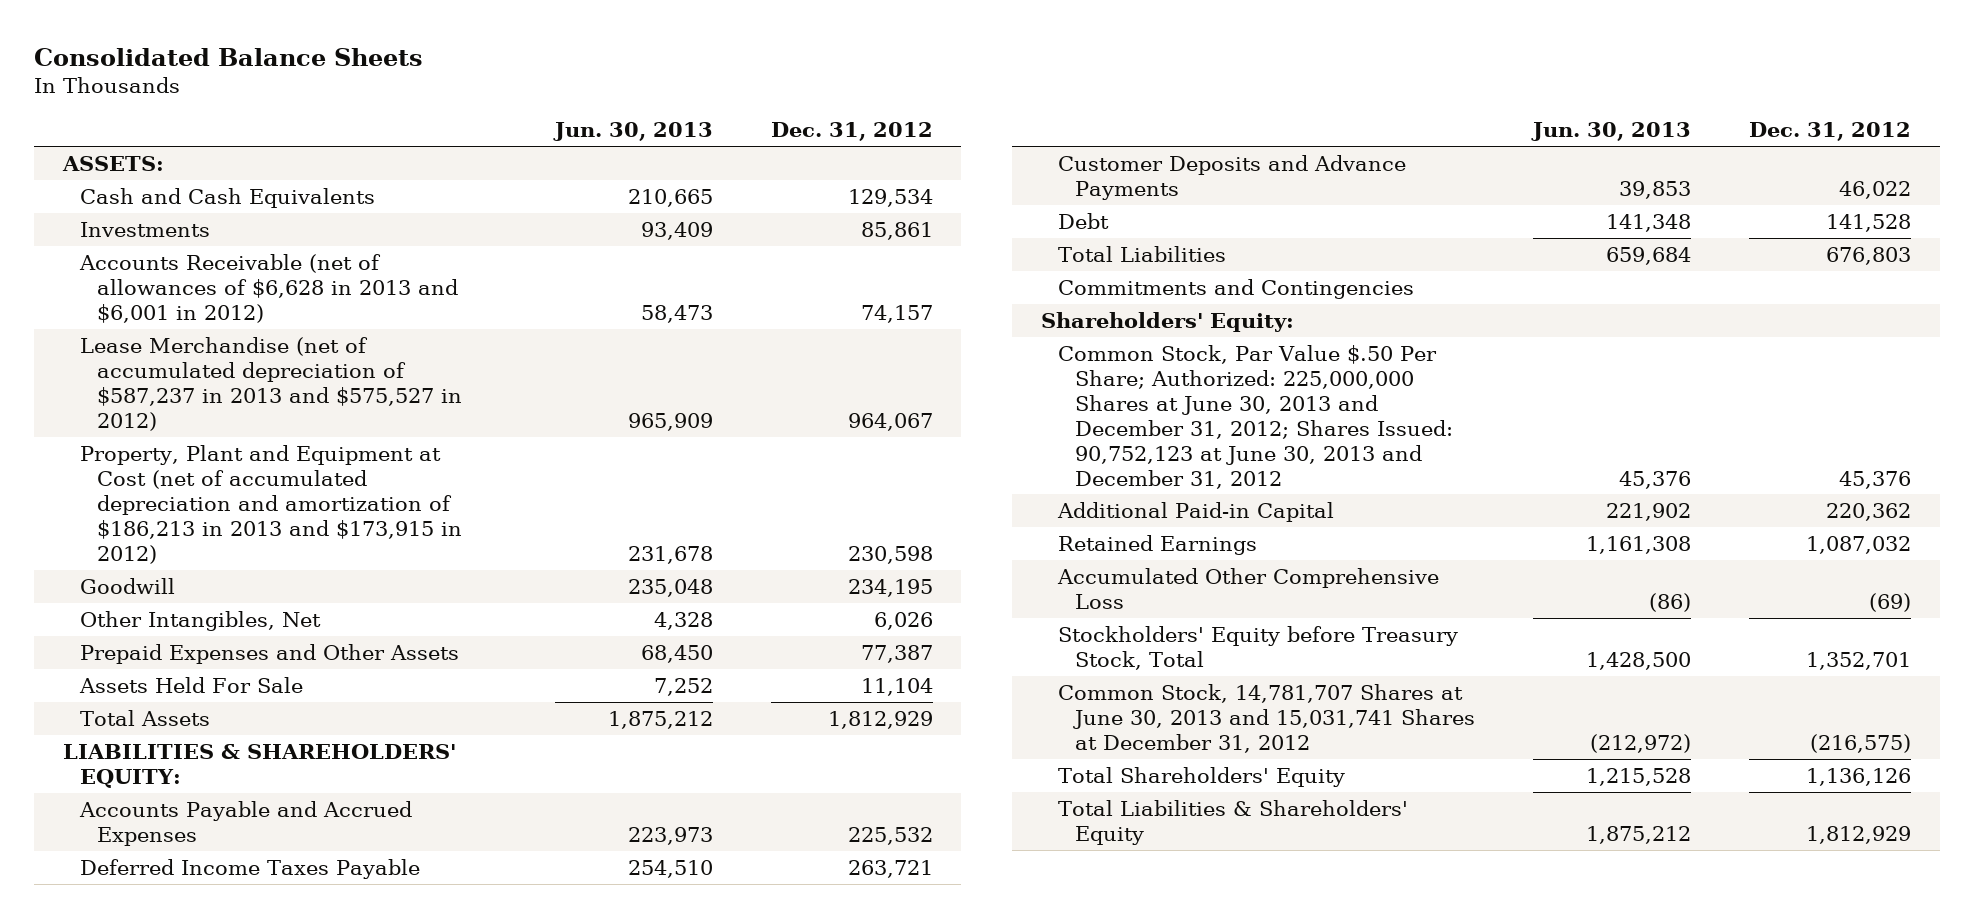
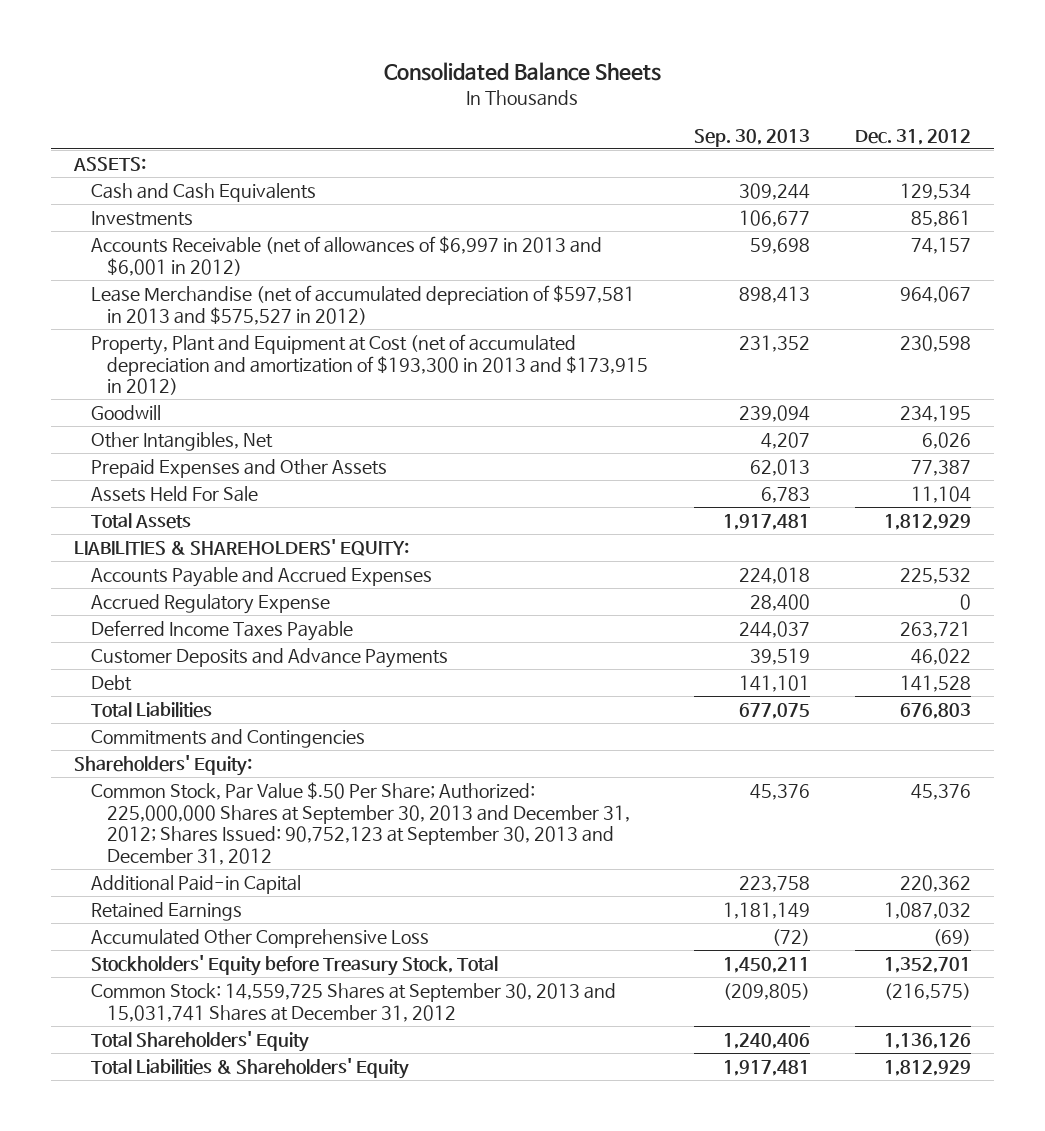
- | Jun. 30, 2013 | Dec. 31, 2012
+ | Sep. 30, 2013 | Dec. 31, 2012
- Accounts Receivable (net of allowances of $6,628 in 2013 and $6,001 in 2012) | 58,473 | 74,157
- Lease Merchandise (net of accumulated depreciation of $587,237 in 2013 and $575,527 in 2012) | 965,909 | 964,067
- Property, Plant and Equipment at Cost (net of accumulated depreciation and amortization of $186,213 in 2013 and $173,915 in 2012) | 231,678 | 230,598
+ Accounts Receivable (net of allowances of $6,997 in 2013 and $6,001 in 2012) | 59,698 | 74,157
+ Lease Merchandise (net of accumulated depreciation of $597,581 in 2013 and $575,527 in 2012) | 898,413 | 964,067
+ Property, Plant and Equipment at Cost (net of accumulated depreciation and amortization of $193,300 in 2013 and $173,915 in 2012) | 231,352 | 230,598
+ Accrued Regulatory Expense | 28,400 | 0
- Common Stock, Par Value $.50 Per Share; Authorized: 225,000,000 Shares at June 30, 2013 and December 31, 2012; Shares Issued: 90,752,123 at June 30, 2013 and December 31, 2012 | 45,376 | 45,376
+ Common Stock, Par Value $.50 Per Share; Authorized: 225,000,000 Shares at September 30, 2013 and December 31, 2012; Shares Issued: 90,752,123 at September 30, 2013 and December 31, 2012 | 45,376 | 45,376
- Common Stock, 14,781,707 Shares at June 30, 2013 and 15,031,741 Shares at December 31, 2012 | (212,972) | (216,575)
+ Common Stock: 14,559,725 Shares at September 30, 2013 and 15,031,741 Shares at December 31, 2012 | (209,805) | (216,575)

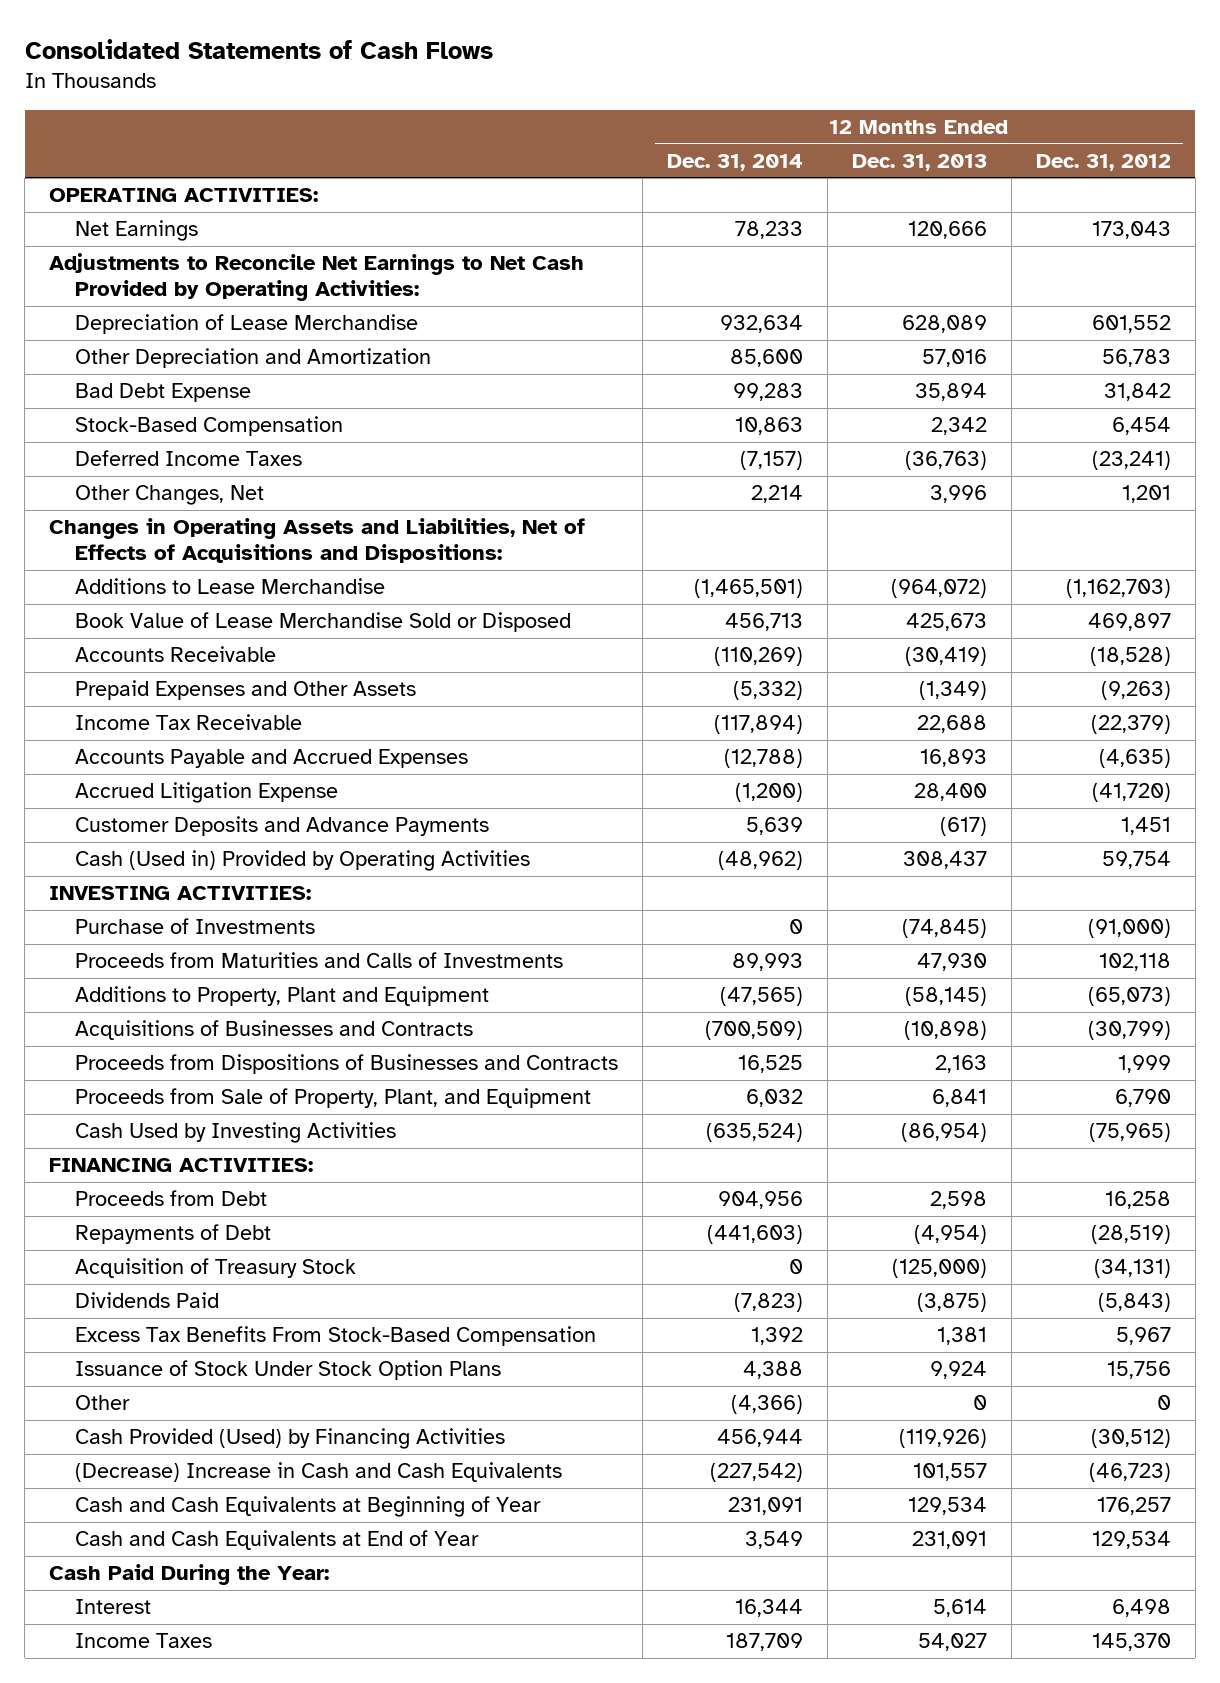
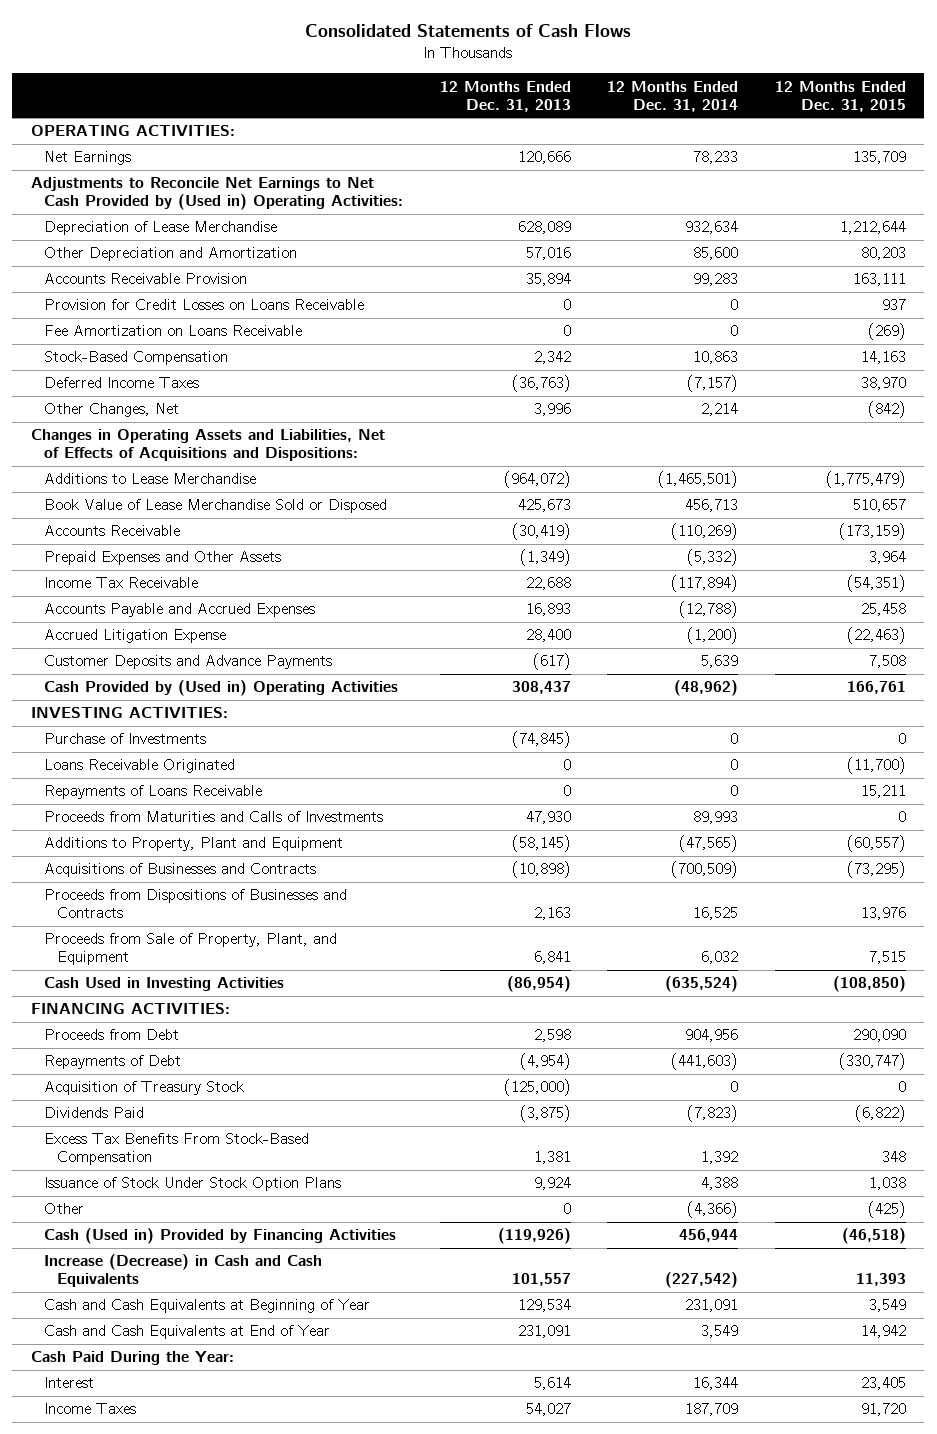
- | 12 Months Ended Dec. 31, 2014 | 12 Months Ended Dec. 31, 2013 | 12 Months Ended Dec. 31, 2012
+ | 12 Months Ended Dec. 31, 2013 | 12 Months Ended Dec. 31, 2014 | 12 Months Ended Dec. 31, 2015
- Adjustments to Reconcile Net Earnings to Net Cash Provided by Operating Activities:
+ Adjustments to Reconcile Net Earnings to Net Cash Provided by (Used in) Operating Activities:
- Bad Debt Expense | 99,283 | 35,894 | 31,842
+ Accounts Receivable Provision | 35,894 | 99,283 | 163,111
+ Provision for Credit Losses on Loans Receivable | 0 | 0 | 937
+ Fee Amortization on Loans Receivable | 0 | 0 | (269)
- Cash (Used in) Provided by Operating Activities | (48,962) | 308,437 | 59,754
+ Cash Provided by (Used in) Operating Activities | 308,437 | (48,962) | 166,761
+ Loans Receivable Originated | 0 | 0 | (11,700)
+ Repayments of Loans Receivable | 0 | 0 | 15,211
- Cash Used by Investing Activities | (635,524) | (86,954) | (75,965)
+ Cash Used in Investing Activities | (86,954) | (635,524) | (108,850)
- Cash Provided (Used) by Financing Activities | 456,944 | (119,926) | (30,512)
- (Decrease) Increase in Cash and Cash Equivalents | (227,542) | 101,557 | (46,723)
+ Cash (Used in) Provided by Financing Activities | (119,926) | 456,944 | (46,518)
+ Increase (Decrease) in Cash and Cash Equivalents | 101,557 | (227,542) | 11,393

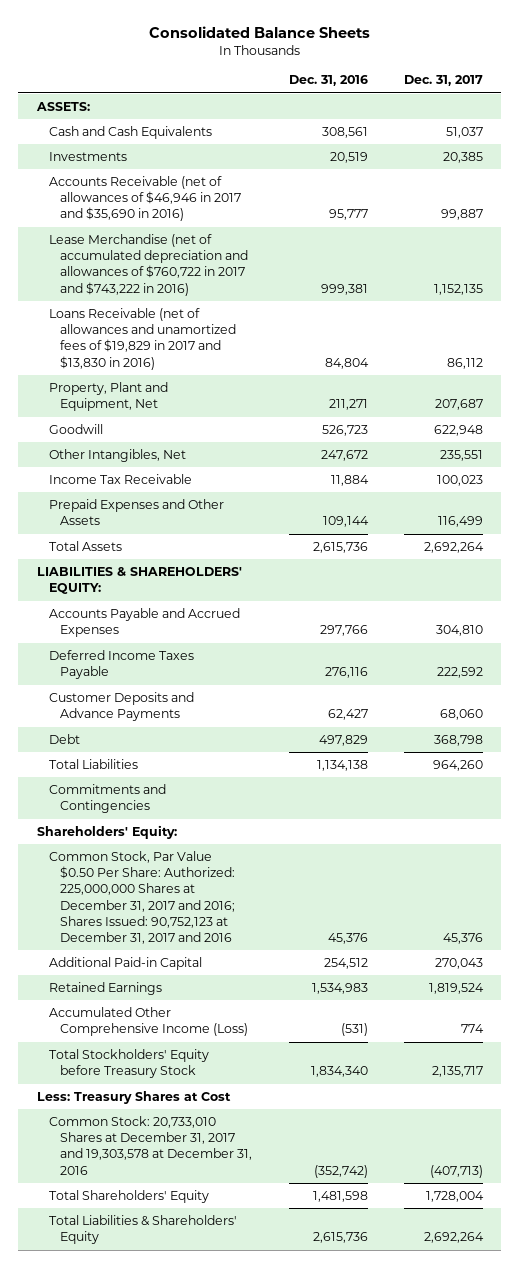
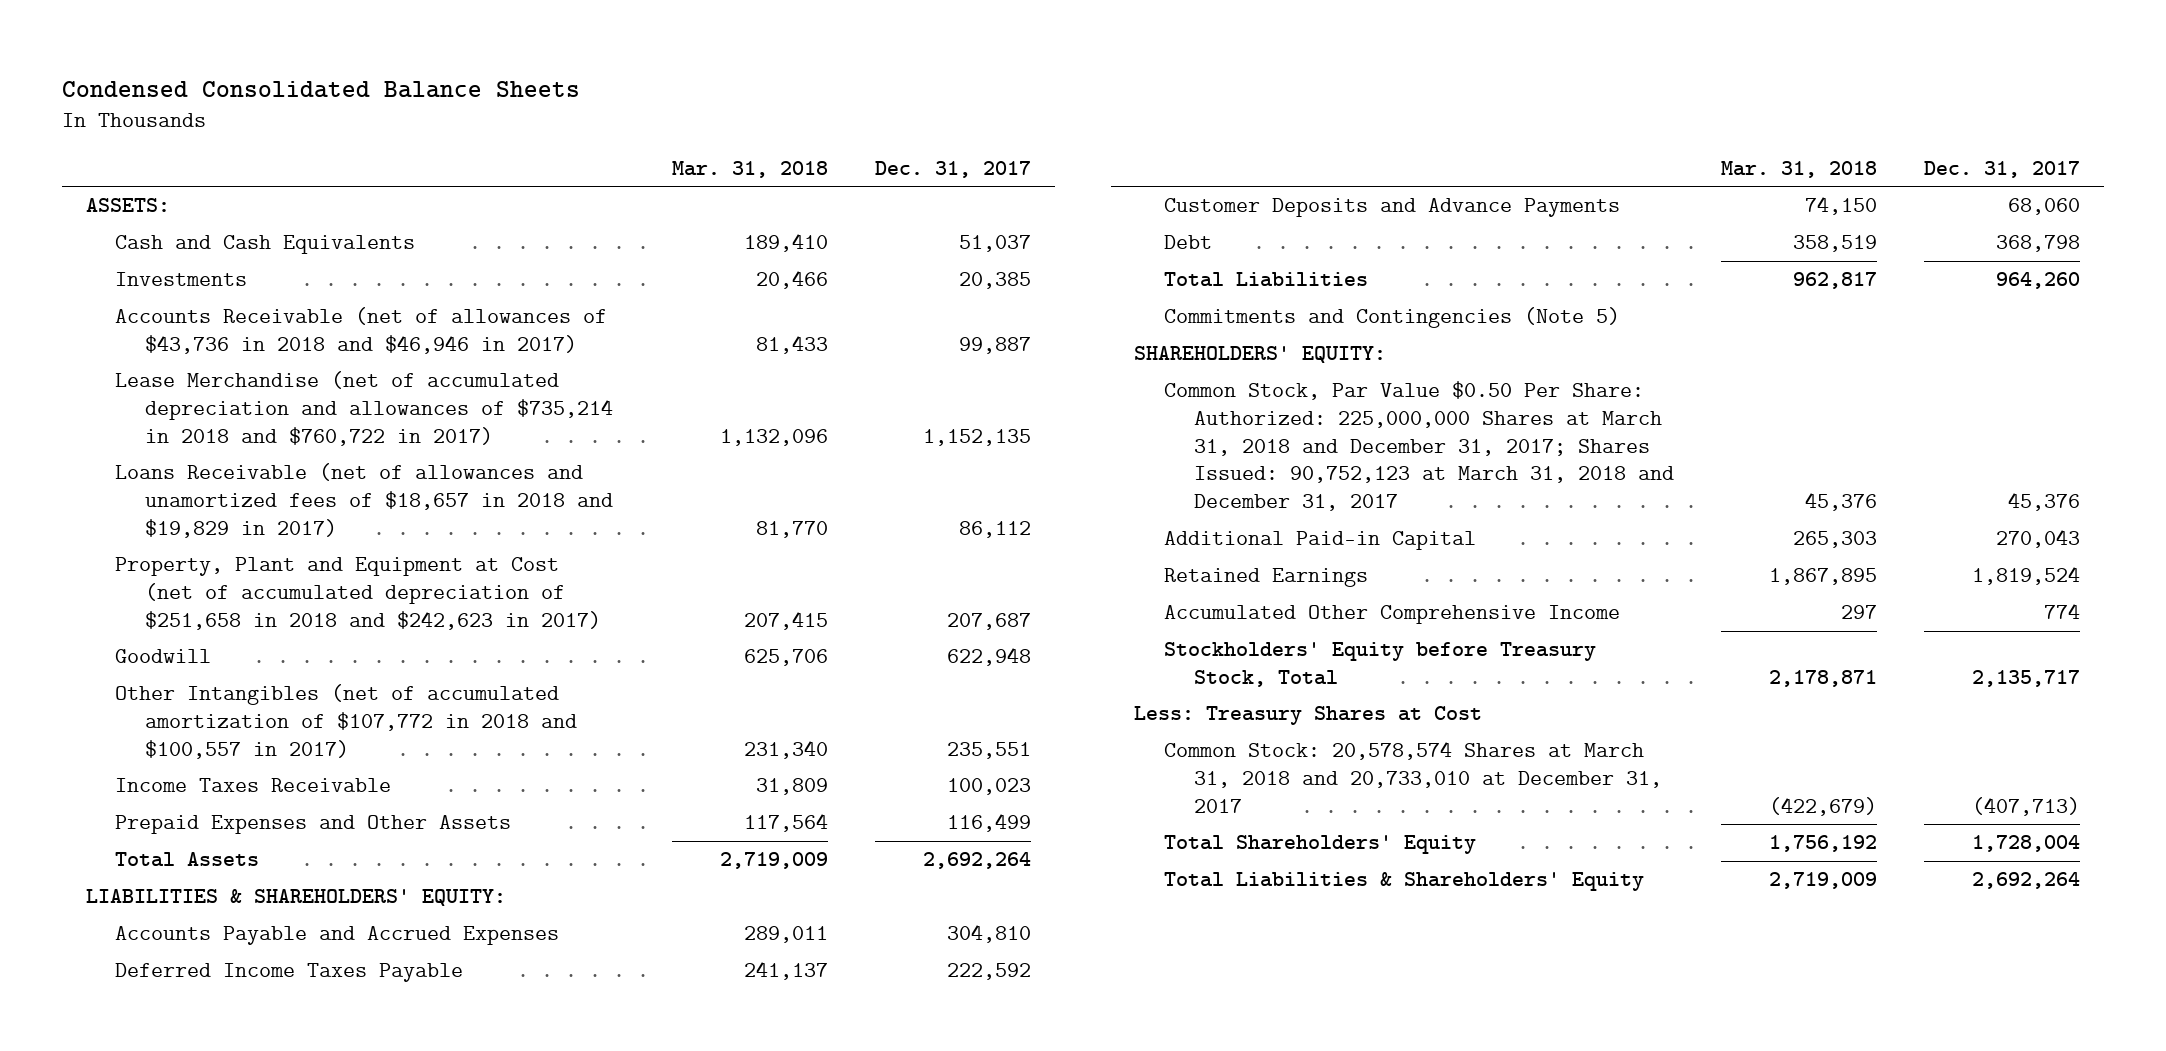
- Consolidated Balance Sheets
+ Condensed Consolidated Balance Sheets
- | Dec. 31, 2016 | Dec. 31, 2017
+ | Mar. 31, 2018 | Dec. 31, 2017
- Accounts Receivable (net of allowances of $46,946 in 2017 and $35,690 in 2016) | 95,777 | 99,887
- Lease Merchandise (net of accumulated depreciation and allowances of $760,722 in 2017 and $743,222 in 2016) | 999,381 | 1,152,135
- Loans Receivable (net of allowances and unamortized fees of $19,829 in 2017 and $13,830 in 2016) | 84,804 | 86,112
- Property, Plant and Equipment, Net | 211,271 | 207,687
+ Accounts Receivable (net of allowances of $43,736 in 2018 and $46,946 in 2017) | 81,433 | 99,887
+ Lease Merchandise (net of accumulated depreciation and allowances of $735,214 in 2018 and $760,722 in 2017) | 1,132,096 | 1,152,135
+ Loans Receivable (net of allowances and unamortized fees of $18,657 in 2018 and $19,829 in 2017) | 81,770 | 86,112
+ Property, Plant and Equipment at Cost (net of accumulated depreciation of $251,658 in 2018 and $242,623 in 2017) | 207,415 | 207,687
- Other Intangibles, Net | 247,672 | 235,551
- Income Tax Receivable | 11,884 | 100,023
+ Other Intangibles (net of accumulated amortization of $107,772 in 2018 and $100,557 in 2017) | 231,340 | 235,551
+ Income Taxes Receivable | 31,809 | 100,023
- Commitments and Contingencies
- Shareholders' Equity:
- Common Stock, Par Value $0.50 Per Share: Authorized: 225,000,000 Shares at December 31, 2017 and 2016; Shares Issued: 90,752,123 at December 31, 2017 and 2016 | 45,376 | 45,376
+ Commitments and Contingencies (Note 5)
+ SHAREHOLDERS' EQUITY:
+ Common Stock, Par Value $0.50 Per Share: Authorized: 225,000,000 Shares at March 31, 2018 and December 31, 2017; Shares Issued: 90,752,123 at March 31, 2018 and December 31, 2017 | 45,376 | 45,376
- Accumulated Other Comprehensive Income (Loss) | (531) | 774
- Total Stockholders' Equity before Treasury Stock | 1,834,340 | 2,135,717
+ Accumulated Other Comprehensive Income | 297 | 774
+ Stockholders' Equity before Treasury Stock, Total | 2,178,871 | 2,135,717
- Common Stock: 20,733,010 Shares at December 31, 2017 and 19,303,578 at December 31, 2016 | (352,742) | (407,713)
+ Common Stock: 20,578,574 Shares at March 31, 2018 and 20,733,010 at December 31, 2017 | (422,679) | (407,713)

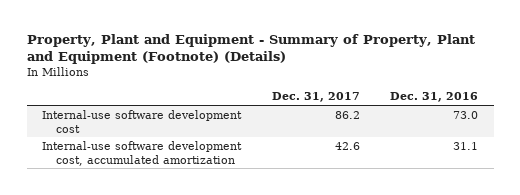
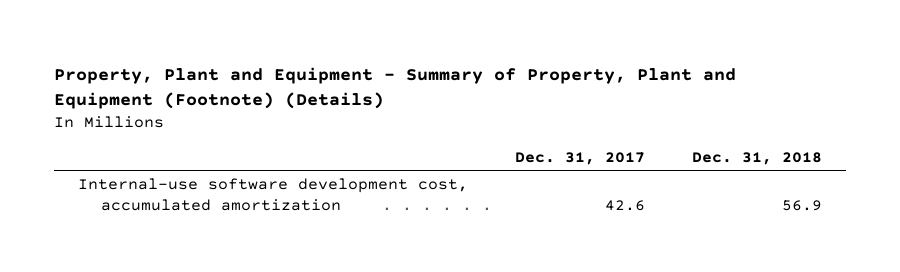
- | Dec. 31, 2017 | Dec. 31, 2016
+ | Dec. 31, 2017 | Dec. 31, 2018
- Internal-use software development cost | 86.2 | 73.0

